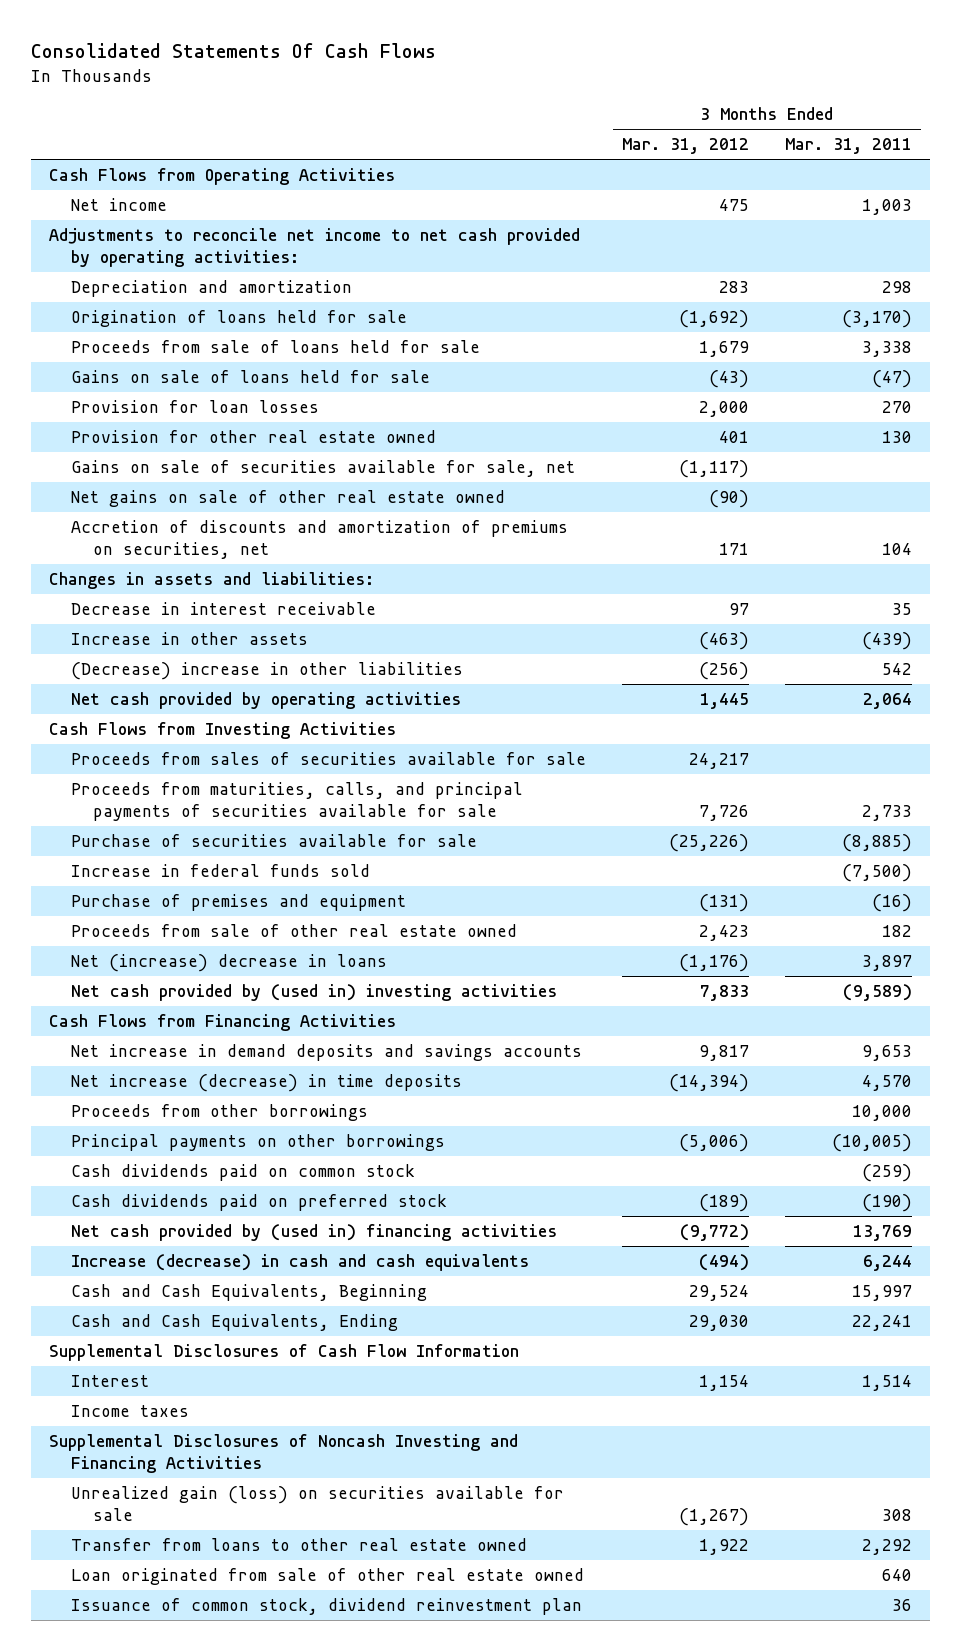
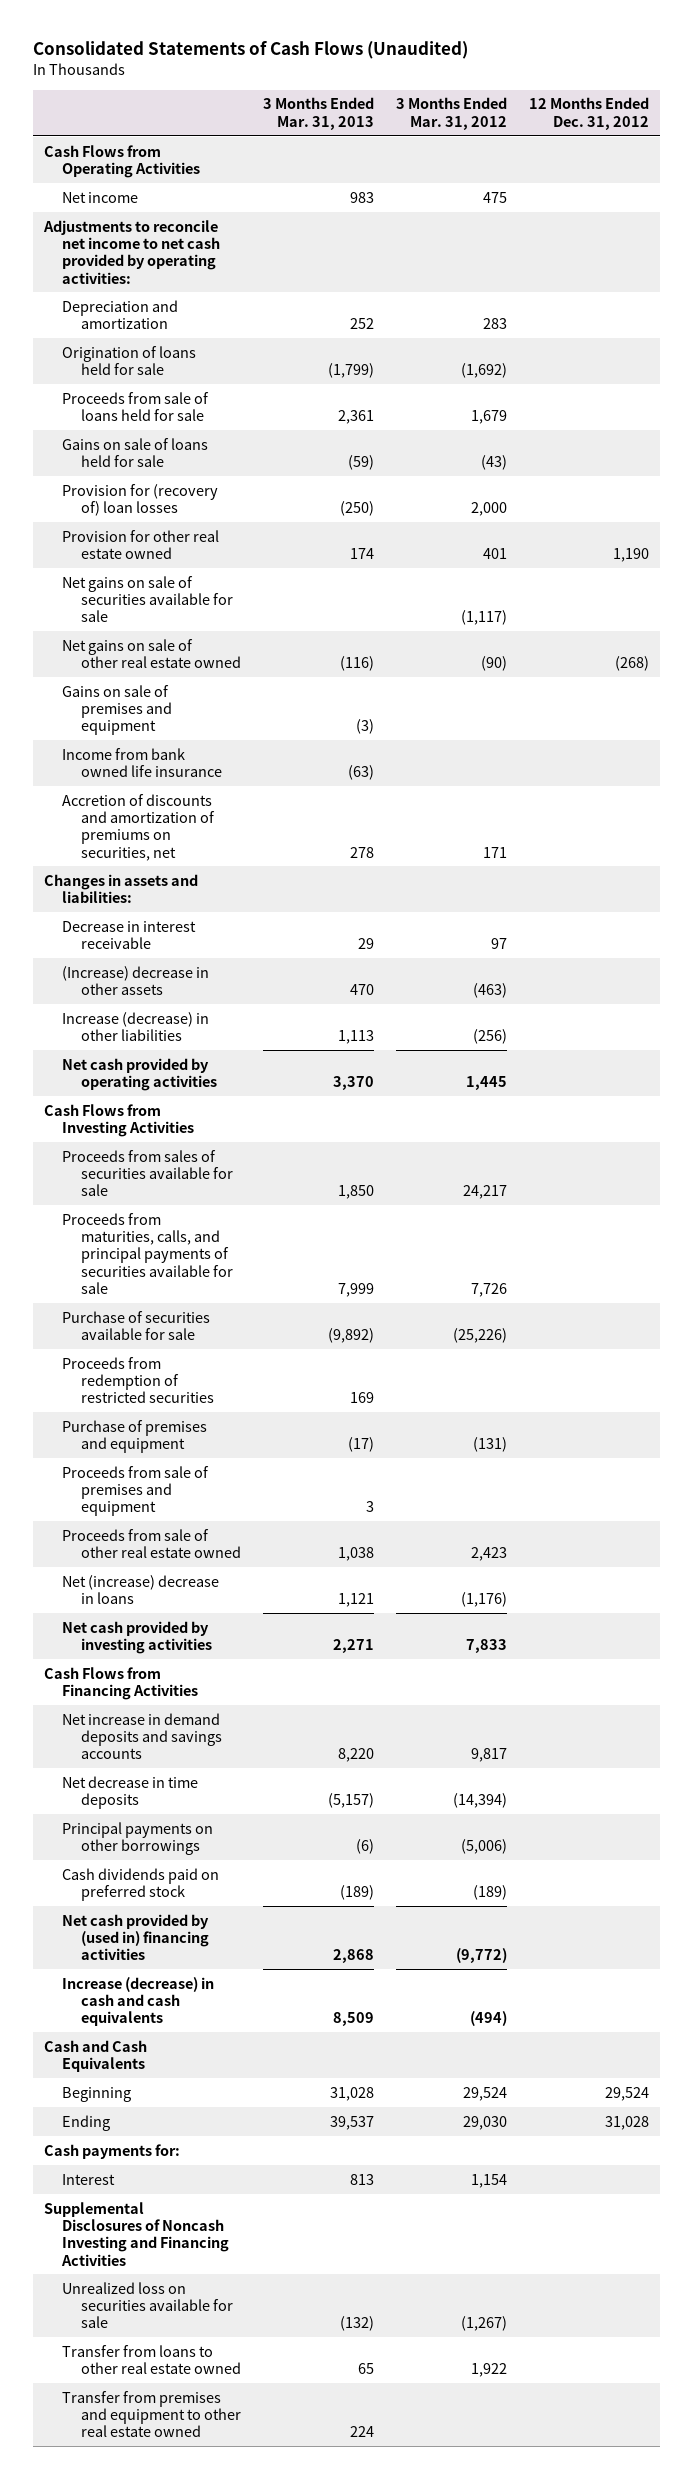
- Consolidated Statements Of Cash Flows
+ Consolidated Statements of Cash Flows (Unaudited)
- | 3 Months Ended Mar. 31, 2012 | 3 Months Ended Mar. 31, 2011
+ | 3 Months Ended Mar. 31, 2013 | 3 Months Ended Mar. 31, 2012 | 12 Months Ended Dec. 31, 2012
- Provision for loan losses | 2,000 | 270
+ Provision for (recovery of) loan losses | (250) | 2,000 |
- Gains on sale of securities available for sale, net | (1,117) |
+ Net gains on sale of securities available for sale | | (1,117) |
+ Gains on sale of premises and equipment | (3) | |
+ Income from bank owned life insurance | (63) | |
- Increase in other assets | (463) | (439)
- (Decrease) increase in other liabilities | (256) | 542
+ (Increase) decrease in other assets | 470 | (463) |
+ Increase (decrease) in other liabilities | 1,113 | (256) |
- Increase in federal funds sold | | (7,500)
+ Proceeds from redemption of restricted securities | 169 | |
+ Proceeds from sale of premises and equipment | 3 | |
- Net cash provided by (used in) investing activities | 7,833 | (9,589)
+ Net cash provided by investing activities | 2,271 | 7,833 |
- Net increase (decrease) in time deposits | (14,394) | 4,570
- Proceeds from other borrowings | | 10,000
+ Net decrease in time deposits | (5,157) | (14,394) |
- Cash dividends paid on common stock | | (259)
- Cash and Cash Equivalents, Beginning | 29,524 | 15,997
- Cash and Cash Equivalents, Ending | 29,030 | 22,241
- Supplemental Disclosures of Cash Flow Information
+ Cash and Cash Equivalents
+ Beginning | 31,028 | 29,524 | 29,524
+ Ending | 39,537 | 29,030 | 31,028
+ Cash payments for:
- Income taxes
- Unrealized gain (loss) on securities available for sale | (1,267) | 308
+ Unrealized loss on securities available for sale | (132) | (1,267) |
- Loan originated from sale of other real estate owned | | 640
- Issuance of common stock, dividend reinvestment plan | | 36
+ Transfer from premises and equipment to other real estate owned | 224 | |

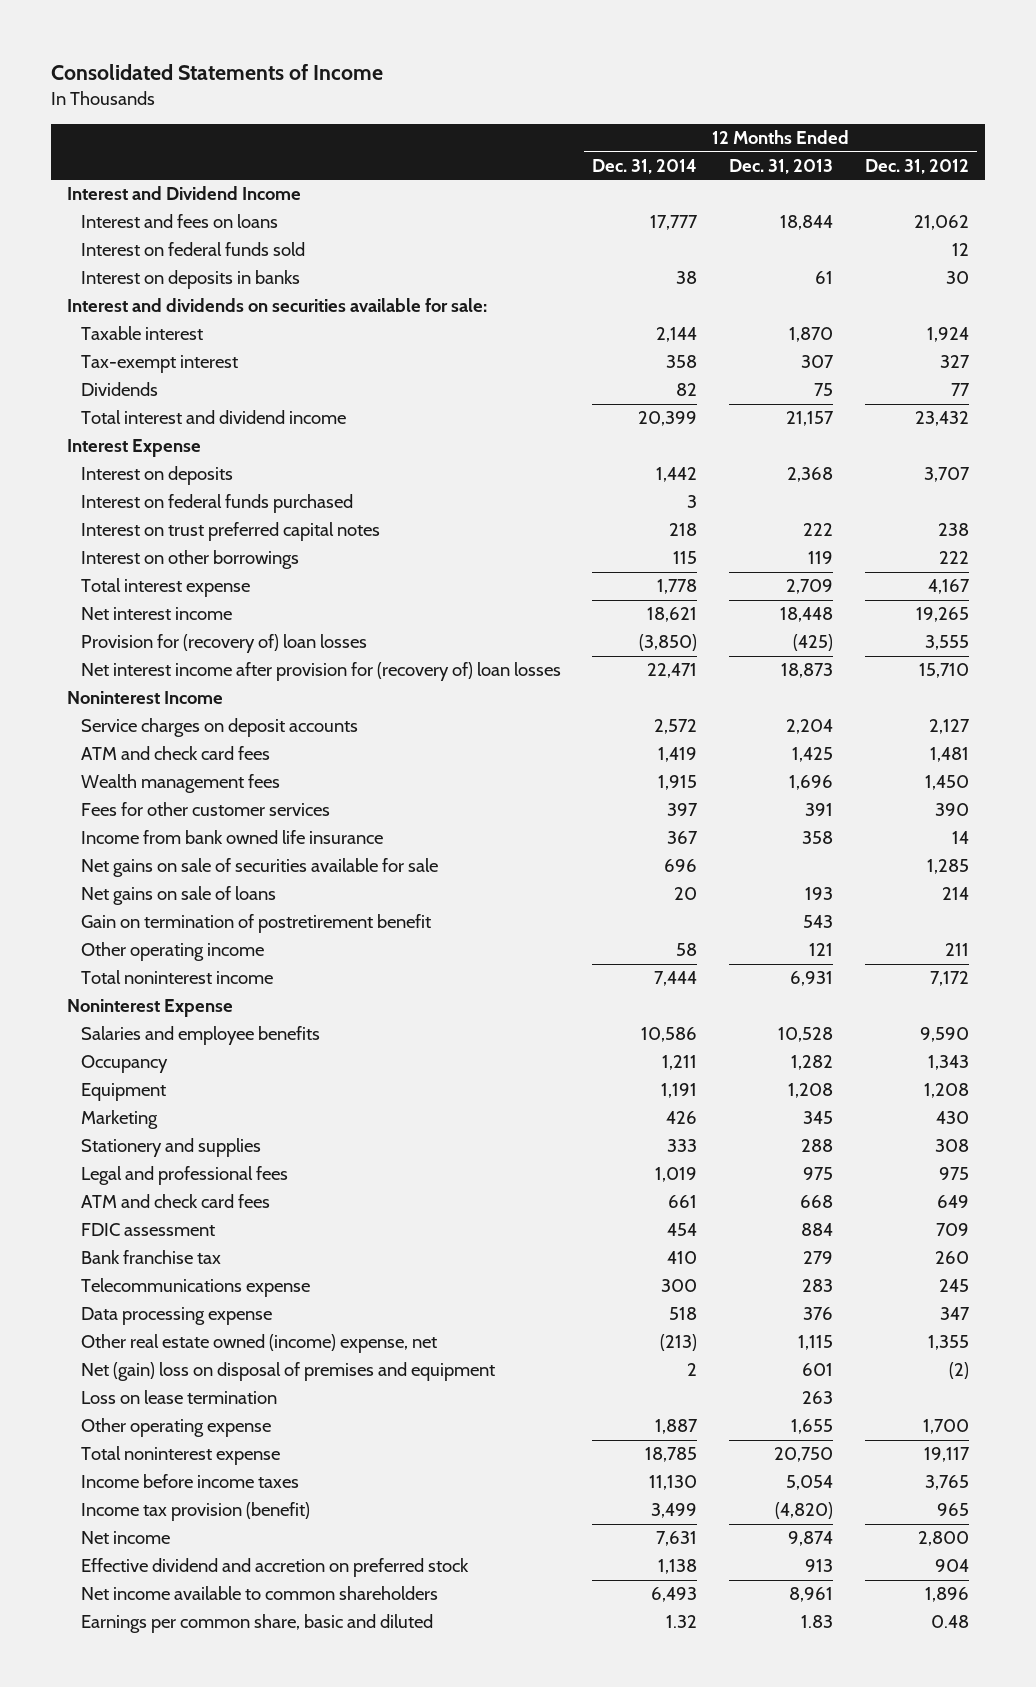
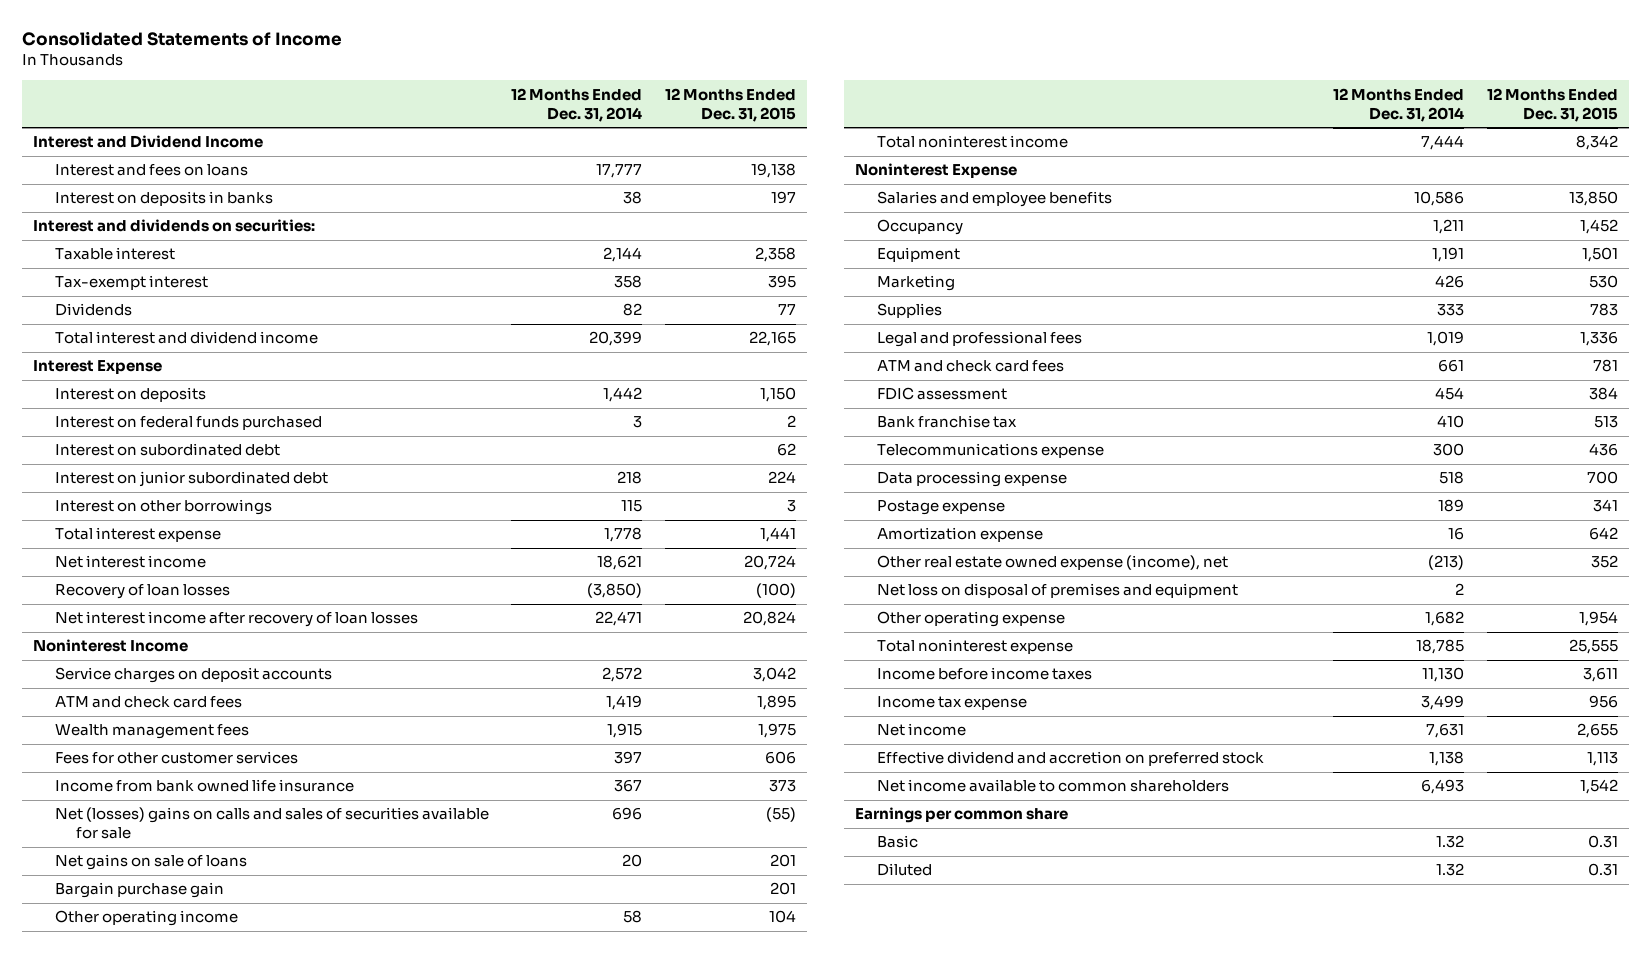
- | 12 Months Ended Dec. 31, 2014 | 12 Months Ended Dec. 31, 2013 | 12 Months Ended Dec. 31, 2012
+ | 12 Months Ended Dec. 31, 2014 | 12 Months Ended Dec. 31, 2015
- Interest on federal funds sold | | | 12
- Interest and dividends on securities available for sale:
+ Interest and dividends on securities:
- Interest on trust preferred capital notes | 218 | 222 | 238
+ Interest on subordinated debt | | 62
+ Interest on junior subordinated debt | 218 | 224
- Provision for (recovery of) loan losses | (3,850) | (425) | 3,555
- Net interest income after provision for (recovery of) loan losses | 22,471 | 18,873 | 15,710
+ Recovery of loan losses | (3,850) | (100)
+ Net interest income after recovery of loan losses | 22,471 | 20,824
- Net gains on sale of securities available for sale | 696 | | 1,285
+ Net (losses) gains on calls and sales of securities available for sale | 696 | (55)
- Gain on termination of postretirement benefit | | 543 |
+ Bargain purchase gain | | 201
- Stationery and supplies | 333 | 288 | 308
+ Supplies | 333 | 783
- Other real estate owned (income) expense, net | (213) | 1,115 | 1,355
- Net (gain) loss on disposal of premises and equipment | 2 | 601 | (2)
- Loss on lease termination | | 263 |
- Other operating expense | 1,887 | 1,655 | 1,700
+ Postage expense | 189 | 341
+ Amortization expense | 16 | 642
+ Other real estate owned expense (income), net | (213) | 352
+ Net loss on disposal of premises and equipment | 2 |
+ Other operating expense | 1,682 | 1,954
- Income tax provision (benefit) | 3,499 | (4,820) | 965
+ Income tax expense | 3,499 | 956
- Earnings per common share, basic and diluted | 1.32 | 1.83 | 0.48
+ Earnings per common share
+ Basic | 1.32 | 0.31
+ Diluted | 1.32 | 0.31

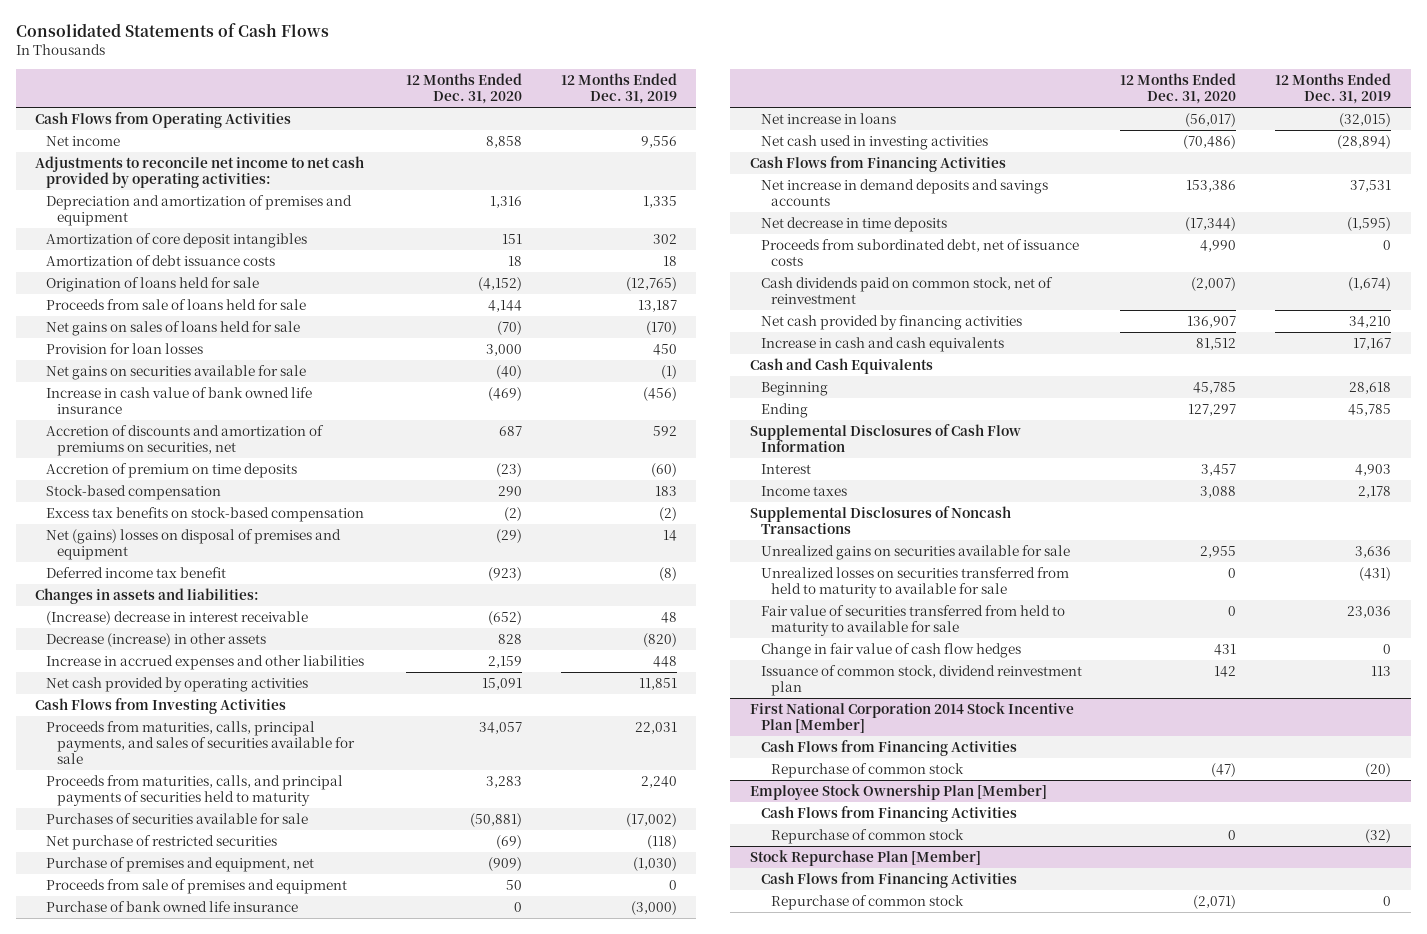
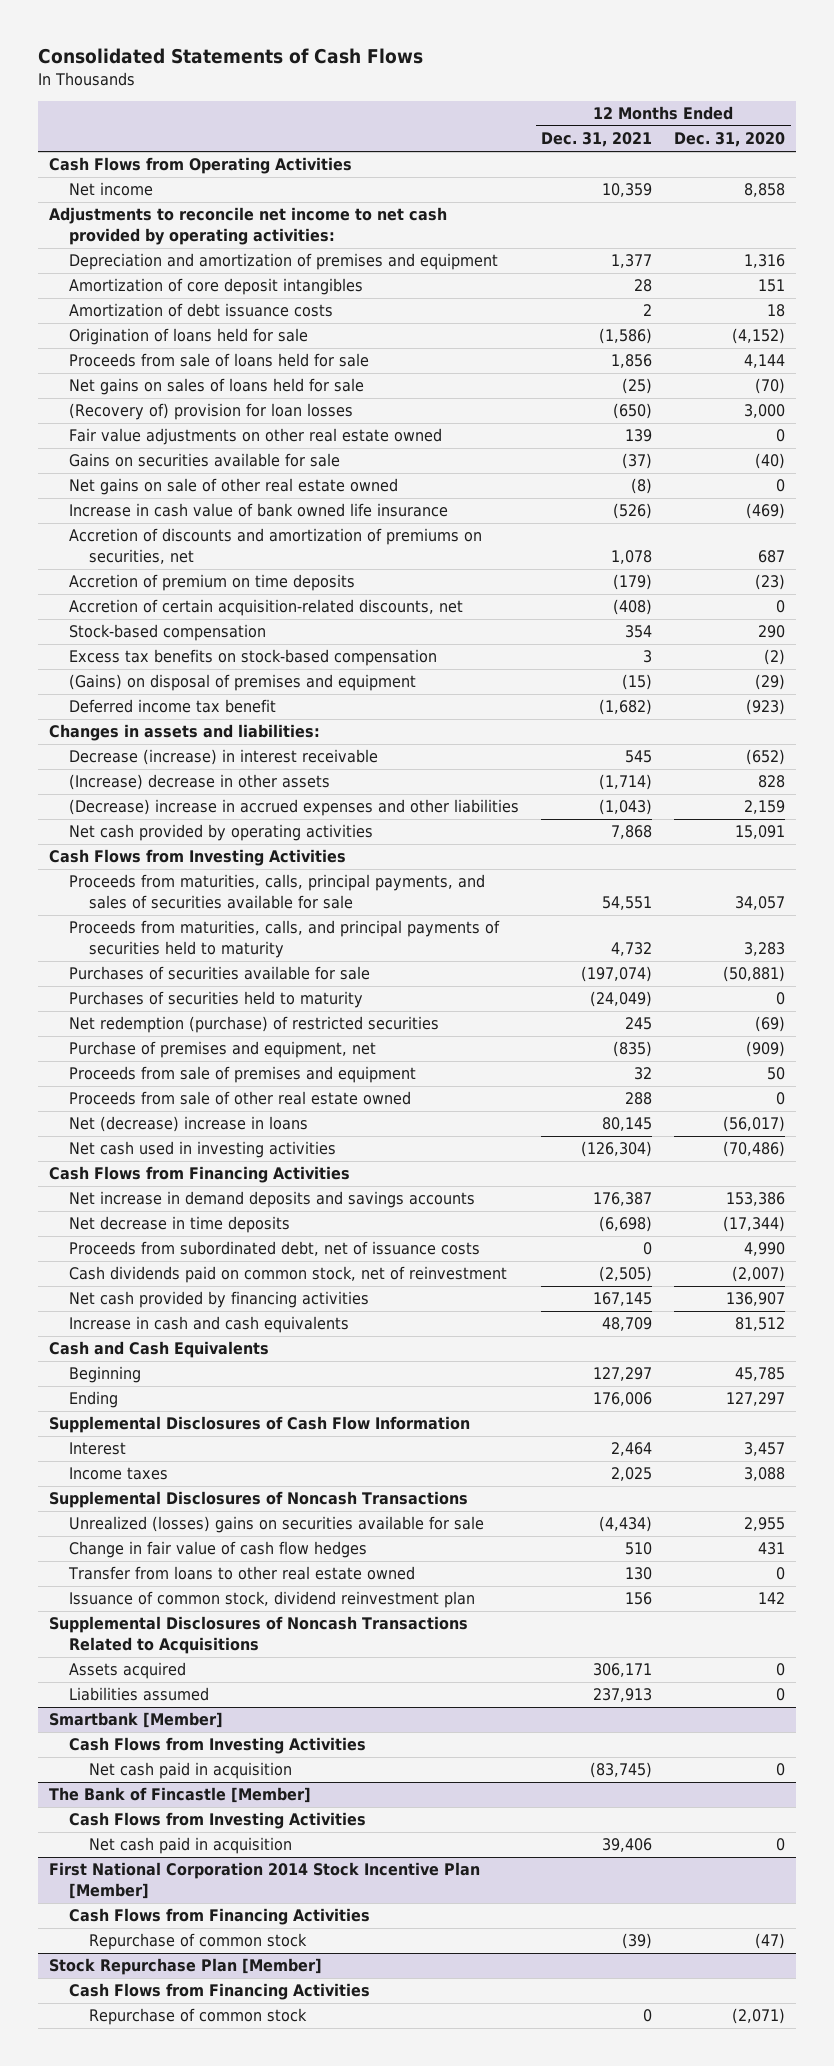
- | 12 Months Ended Dec. 31, 2020 | 12 Months Ended Dec. 31, 2019
+ | 12 Months Ended Dec. 31, 2021 | 12 Months Ended Dec. 31, 2020
- Provision for loan losses | 3,000 | 450
- Net gains on securities available for sale | (40) | (1)
+ (Recovery of) provision for loan losses | (650) | 3,000
+ Fair value adjustments on other real estate owned | 139 | 0
+ Gains on securities available for sale | (37) | (40)
+ Net gains on sale of other real estate owned | (8) | 0
+ Accretion of certain acquisition-related discounts, net | (408) | 0
- Net (gains) losses on disposal of premises and equipment | (29) | 14
+ (Gains) on disposal of premises and equipment | (15) | (29)
- (Increase) decrease in interest receivable | (652) | 48
- Decrease (increase) in other assets | 828 | (820)
- Increase in accrued expenses and other liabilities | 2,159 | 448
+ Decrease (increase) in interest receivable | 545 | (652)
+ (Increase) decrease in other assets | (1,714) | 828
+ (Decrease) increase in accrued expenses and other liabilities | (1,043) | 2,159
- Net purchase of restricted securities | (69) | (118)
+ Purchases of securities held to maturity | (24,049) | 0
+ Net redemption (purchase) of restricted securities | 245 | (69)
- Purchase of bank owned life insurance | 0 | (3,000)
- Net increase in loans | (56,017) | (32,015)
+ Proceeds from sale of other real estate owned | 288 | 0
+ Net (decrease) increase in loans | 80,145 | (56,017)
- Unrealized gains on securities available for sale | 2,955 | 3,636
- Unrealized losses on securities transferred from held to maturity to available for sale | 0 | (431)
- Fair value of securities transferred from held to maturity to available for sale | 0 | 23,036
+ Unrealized (losses) gains on securities available for sale | (4,434) | 2,955
+ Transfer from loans to other real estate owned | 130 | 0
+ Supplemental Disclosures of Noncash Transactions Related to Acquisitions
+ Assets acquired | 306,171 | 0
+ Liabilities assumed | 237,913 | 0
+ Smartbank [Member]
+ Cash Flows from Investing Activities
+ Net cash paid in acquisition | (83,745) | 0
+ The Bank of Fincastle [Member]
+ Cash Flows from Investing Activities
+ Net cash paid in acquisition | 39,406 | 0
- Employee Stock Ownership Plan [Member]
- Cash Flows from Financing Activities
- Repurchase of common stock | 0 | (32)

